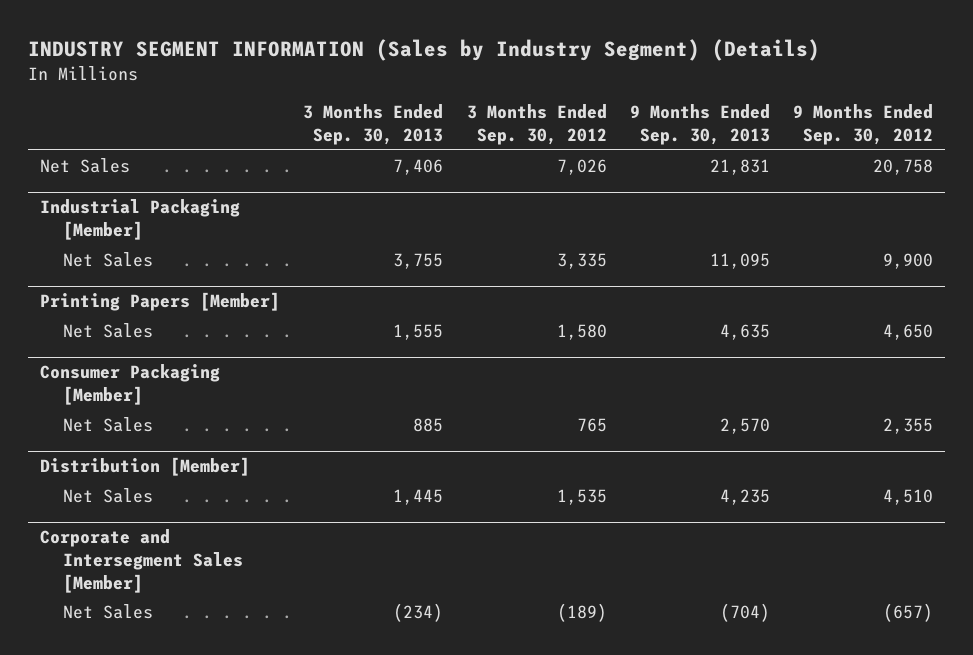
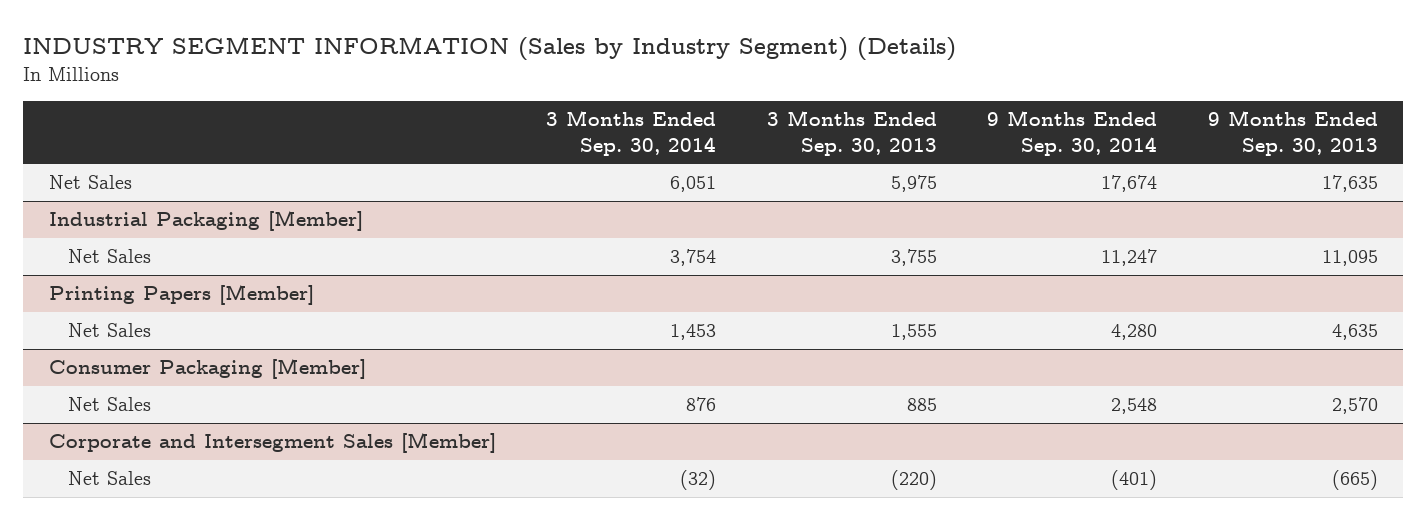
- | 3 Months Ended Sep. 30, 2013 | 3 Months Ended Sep. 30, 2012 | 9 Months Ended Sep. 30, 2013 | 9 Months Ended Sep. 30, 2012
+ | 3 Months Ended Sep. 30, 2014 | 3 Months Ended Sep. 30, 2013 | 9 Months Ended Sep. 30, 2014 | 9 Months Ended Sep. 30, 2013
- Net Sales | 7,406 | 7,026 | 21,831 | 20,758
+ Net Sales | 6,051 | 5,975 | 17,674 | 17,635
- Distribution [Member]
- Net Sales | 1,445 | 1,535 | 4,235 | 4,510
@ Corporate and Intersegment Sales [Member]
- Net Sales | (234) | (189) | (704) | (657)
+ Net Sales | (32) | (220) | (401) | (665)

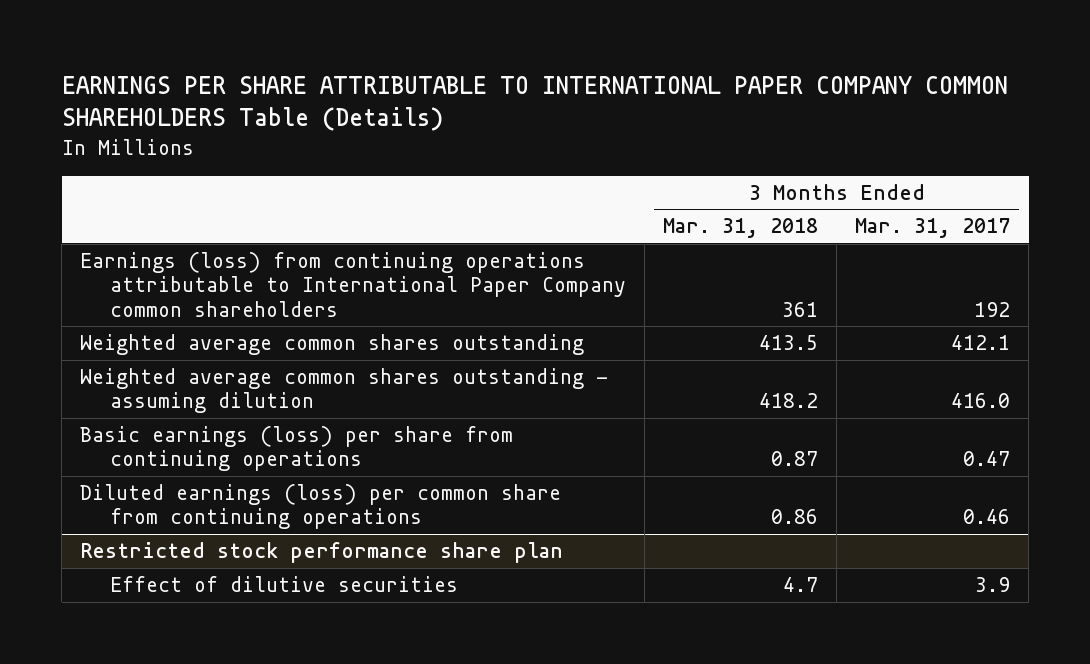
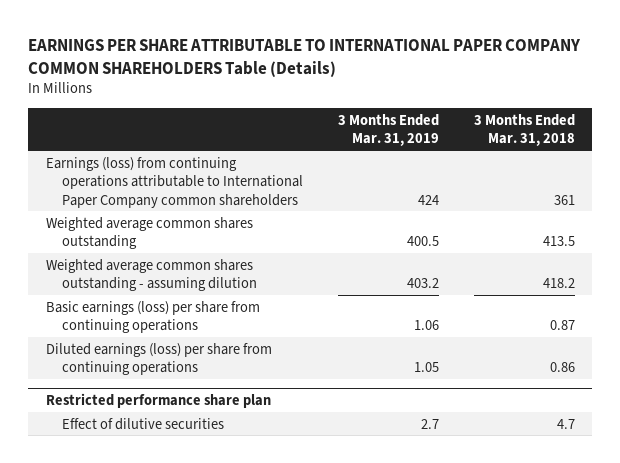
- | 3 Months Ended Mar. 31, 2018 | 3 Months Ended Mar. 31, 2017
+ | 3 Months Ended Mar. 31, 2019 | 3 Months Ended Mar. 31, 2018
- Diluted earnings (loss) per common share from continuing operations | 0.86 | 0.46
- Restricted stock performance share plan
+ Diluted earnings (loss) per share from continuing operations | 1.05 | 0.86
+ Restricted performance share plan

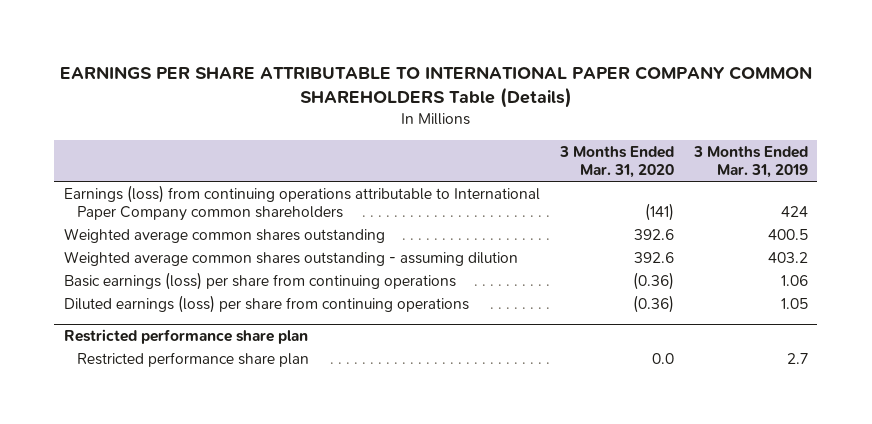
- | 3 Months Ended Mar. 31, 2019 | 3 Months Ended Mar. 31, 2018
+ | 3 Months Ended Mar. 31, 2020 | 3 Months Ended Mar. 31, 2019
@ Restricted performance share plan
- Effect of dilutive securities | 2.7 | 4.7
+ Restricted performance share plan | 0.0 | 2.7

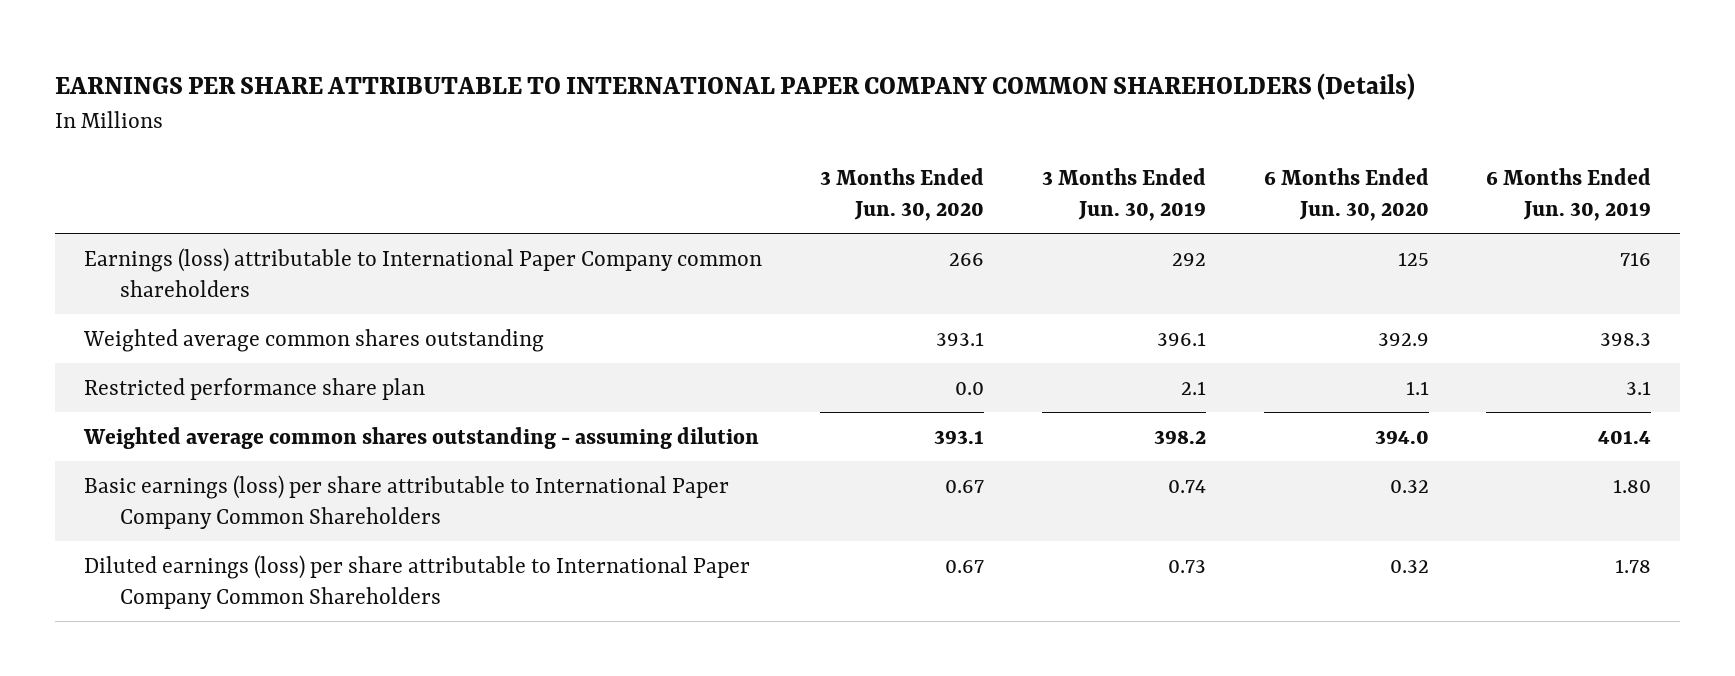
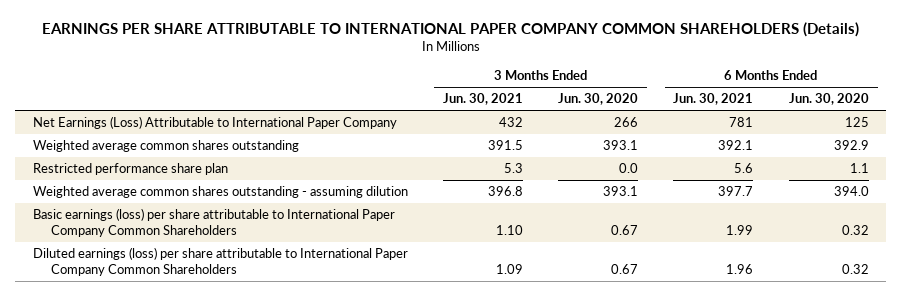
- | 3 Months Ended Jun. 30, 2020 | 3 Months Ended Jun. 30, 2019 | 6 Months Ended Jun. 30, 2020 | 6 Months Ended Jun. 30, 2019
+ | 3 Months Ended Jun. 30, 2021 | 3 Months Ended Jun. 30, 2020 | 6 Months Ended Jun. 30, 2021 | 6 Months Ended Jun. 30, 2020
- Earnings (loss) attributable to International Paper Company common shareholders | 266 | 292 | 125 | 716
+ Net Earnings (Loss) Attributable to International Paper Company | 432 | 266 | 781 | 125

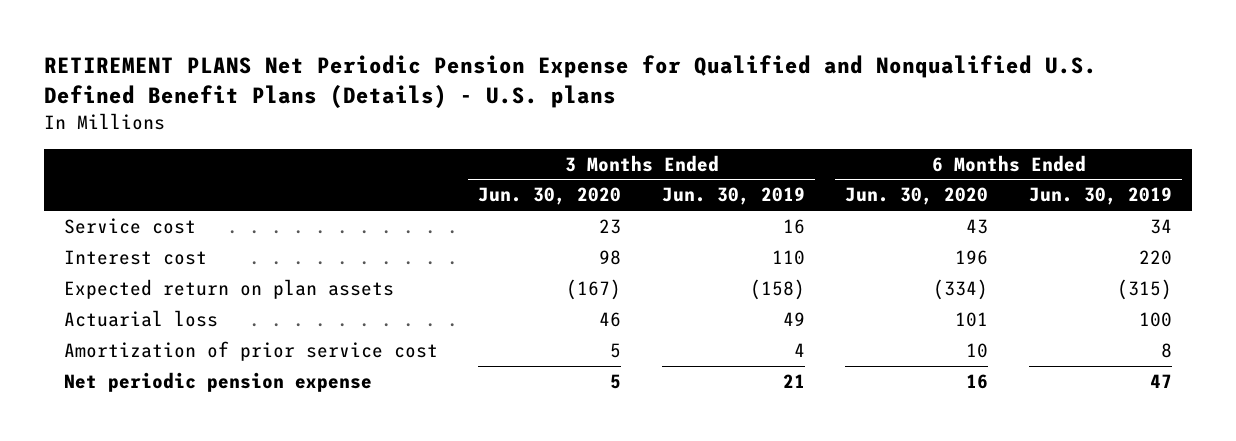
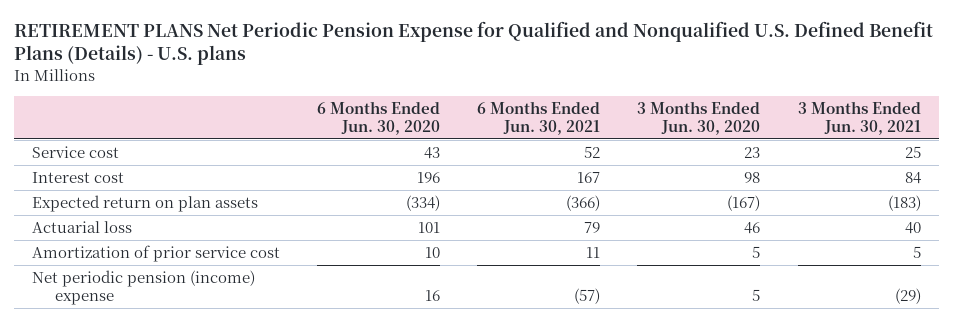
- | 3 Months Ended Jun. 30, 2020 | 3 Months Ended Jun. 30, 2019 | 6 Months Ended Jun. 30, 2020 | 6 Months Ended Jun. 30, 2019
+ | 6 Months Ended Jun. 30, 2020 | 6 Months Ended Jun. 30, 2021 | 3 Months Ended Jun. 30, 2020 | 3 Months Ended Jun. 30, 2021
- Net periodic pension expense | 5 | 21 | 16 | 47
+ Net periodic pension (income) expense | 16 | (57) | 5 | (29)

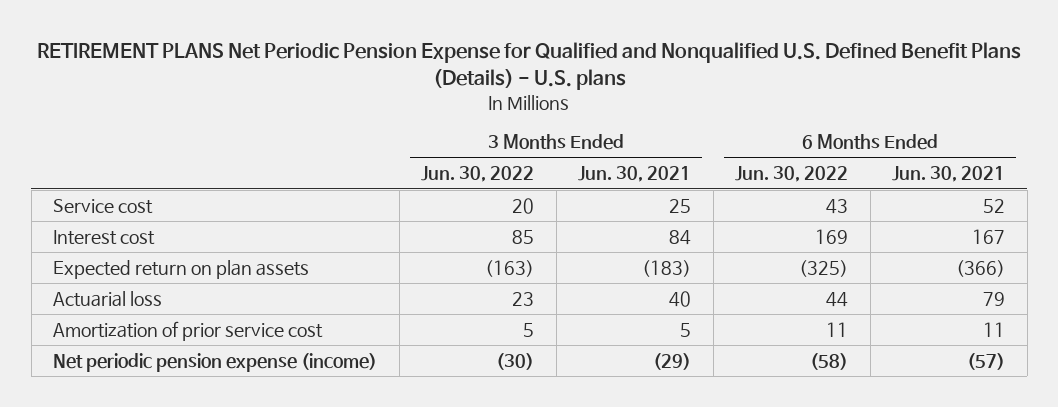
- | 6 Months Ended Jun. 30, 2020 | 6 Months Ended Jun. 30, 2021 | 3 Months Ended Jun. 30, 2020 | 3 Months Ended Jun. 30, 2021
+ | 3 Months Ended Jun. 30, 2022 | 3 Months Ended Jun. 30, 2021 | 6 Months Ended Jun. 30, 2022 | 6 Months Ended Jun. 30, 2021
- Net periodic pension (income) expense | 16 | (57) | 5 | (29)
+ Net periodic pension expense (income) | (30) | (29) | (58) | (57)

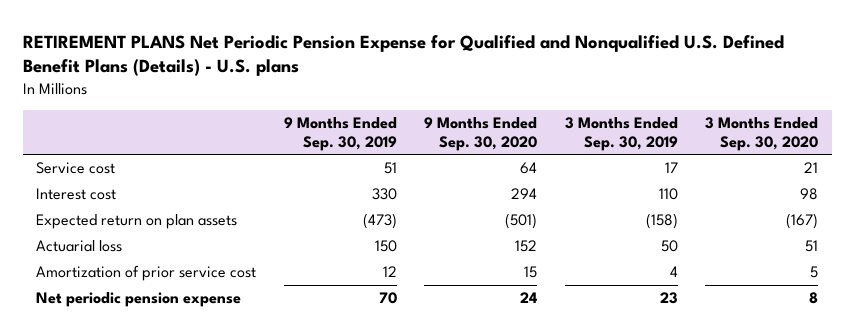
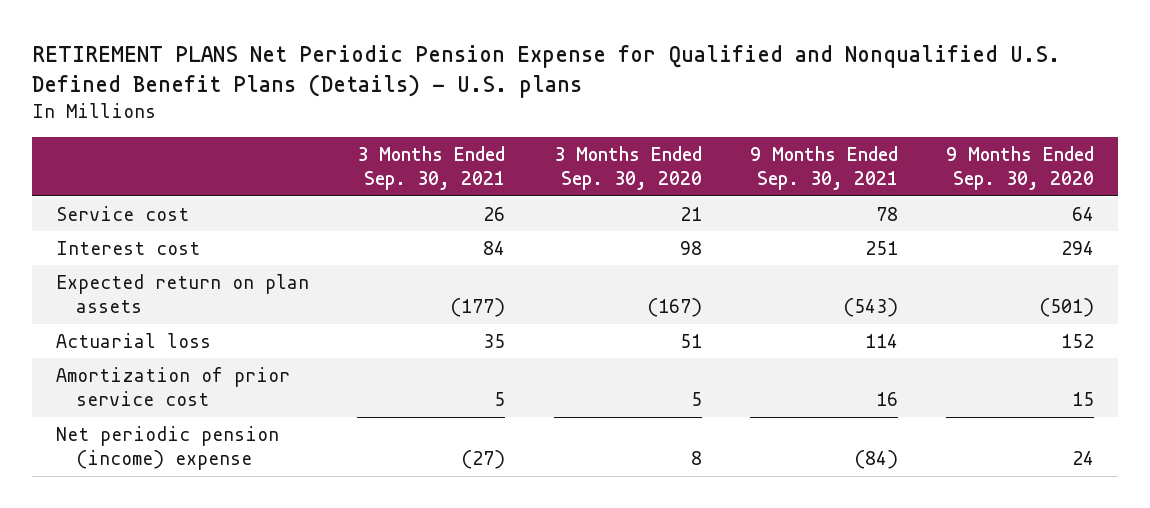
- | 9 Months Ended Sep. 30, 2019 | 9 Months Ended Sep. 30, 2020 | 3 Months Ended Sep. 30, 2019 | 3 Months Ended Sep. 30, 2020
+ | 3 Months Ended Sep. 30, 2021 | 3 Months Ended Sep. 30, 2020 | 9 Months Ended Sep. 30, 2021 | 9 Months Ended Sep. 30, 2020
- Net periodic pension expense | 70 | 24 | 23 | 8
+ Net periodic pension (income) expense | (27) | 8 | (84) | 24

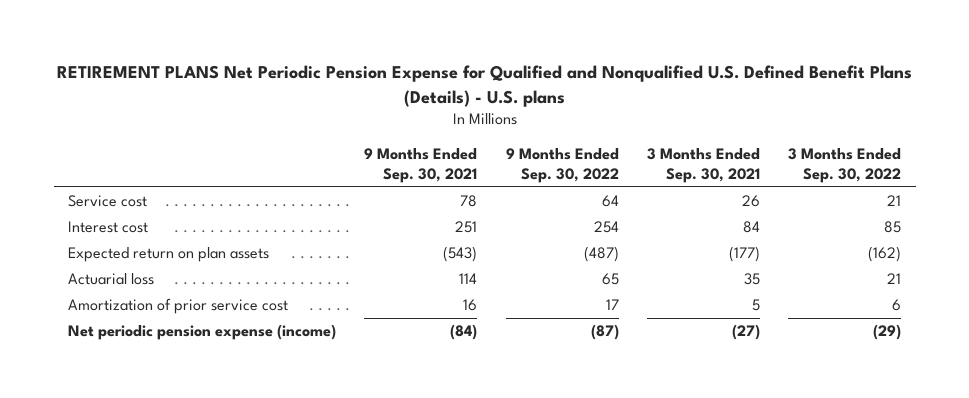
- | 3 Months Ended Sep. 30, 2021 | 3 Months Ended Sep. 30, 2020 | 9 Months Ended Sep. 30, 2021 | 9 Months Ended Sep. 30, 2020
+ | 9 Months Ended Sep. 30, 2021 | 9 Months Ended Sep. 30, 2022 | 3 Months Ended Sep. 30, 2021 | 3 Months Ended Sep. 30, 2022
- Net periodic pension (income) expense | (27) | 8 | (84) | 24
+ Net periodic pension expense (income) | (84) | (87) | (27) | (29)

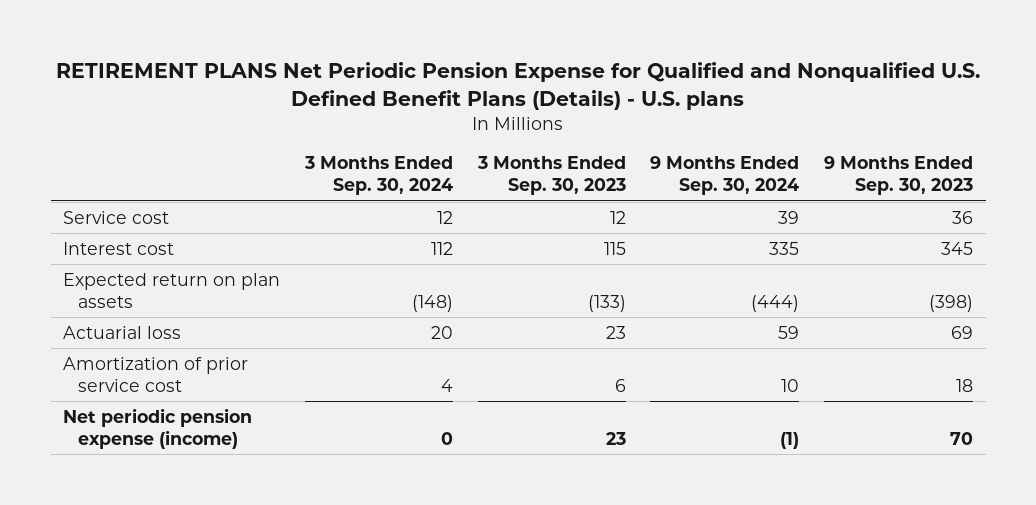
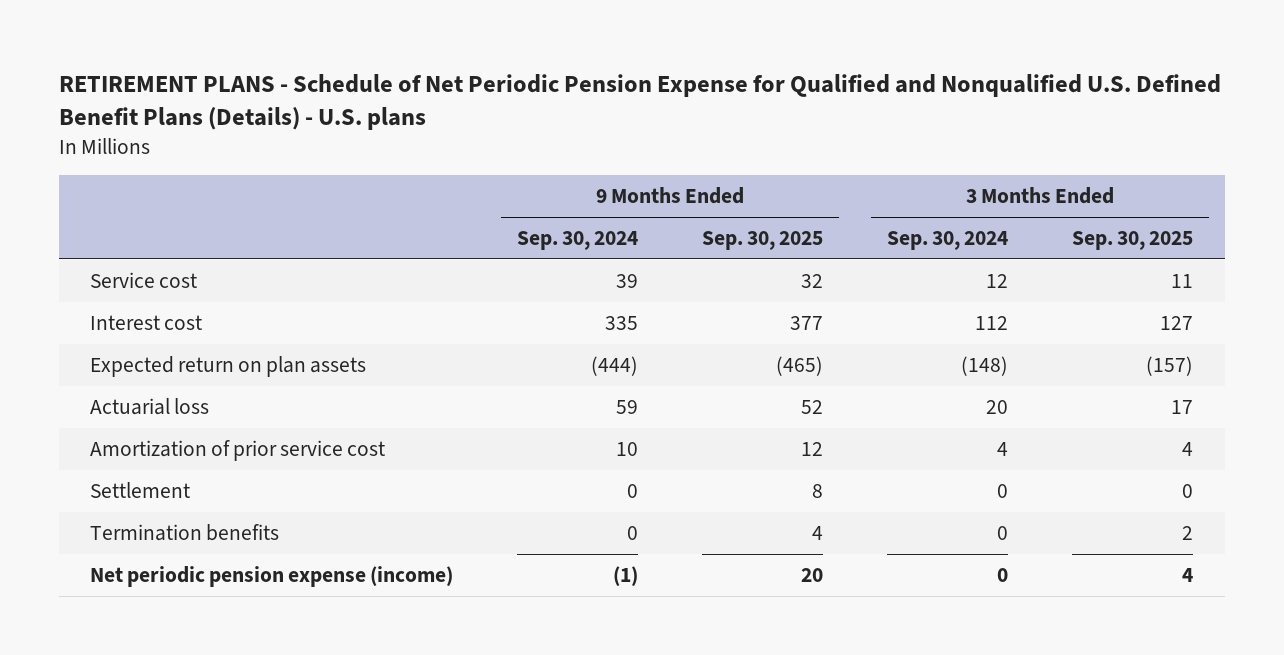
- RETIREMENT PLANS Net Periodic Pension Expense for Qualified and Nonqualified U.S. Defined Benefit Plans (Details) - U.S. plans
+ RETIREMENT PLANS - Schedule of Net Periodic Pension Expense for Qualified and Nonqualified U.S. Defined Benefit Plans (Details) - U.S. plans
- | 3 Months Ended Sep. 30, 2024 | 3 Months Ended Sep. 30, 2023 | 9 Months Ended Sep. 30, 2024 | 9 Months Ended Sep. 30, 2023
+ | 9 Months Ended Sep. 30, 2024 | 9 Months Ended Sep. 30, 2025 | 3 Months Ended Sep. 30, 2024 | 3 Months Ended Sep. 30, 2025
+ Settlement | 0 | 8 | 0 | 0
+ Termination benefits | 0 | 4 | 0 | 2

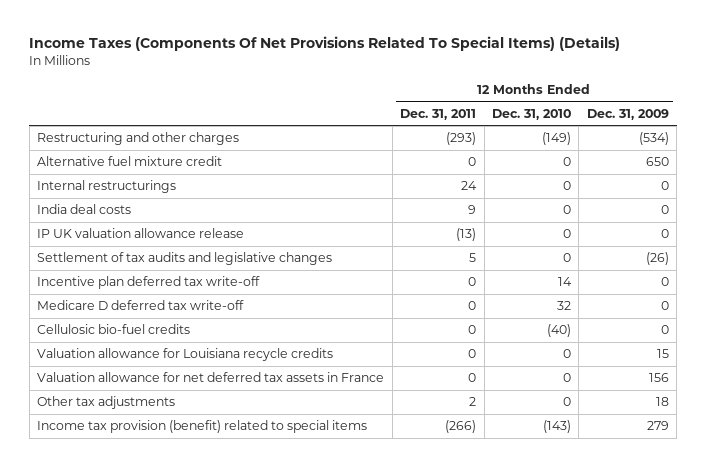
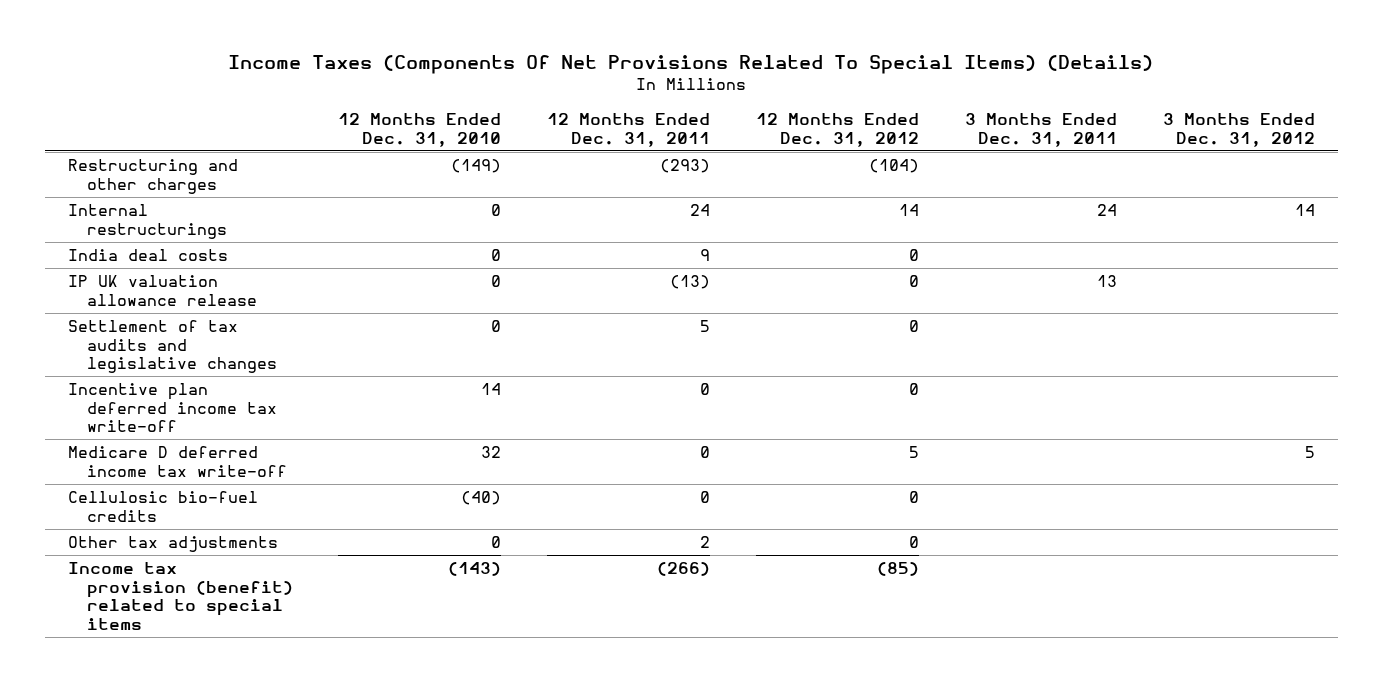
- | 12 Months Ended Dec. 31, 2011 | 12 Months Ended Dec. 31, 2010 | 12 Months Ended Dec. 31, 2009
+ | 12 Months Ended Dec. 31, 2010 | 12 Months Ended Dec. 31, 2011 | 12 Months Ended Dec. 31, 2012 | 3 Months Ended Dec. 31, 2011 | 3 Months Ended Dec. 31, 2012
- Alternative fuel mixture credit | 0 | 0 | 650
- Incentive plan deferred tax write-off | 0 | 14 | 0
- Medicare D deferred tax write-off | 0 | 32 | 0
+ Incentive plan deferred income tax write-off | 14 | 0 | 0 | |
+ Medicare D deferred income tax write-off | 32 | 0 | 5 | | 5
- Valuation allowance for Louisiana recycle credits | 0 | 0 | 15
- Valuation allowance for net deferred tax assets in France | 0 | 0 | 156

